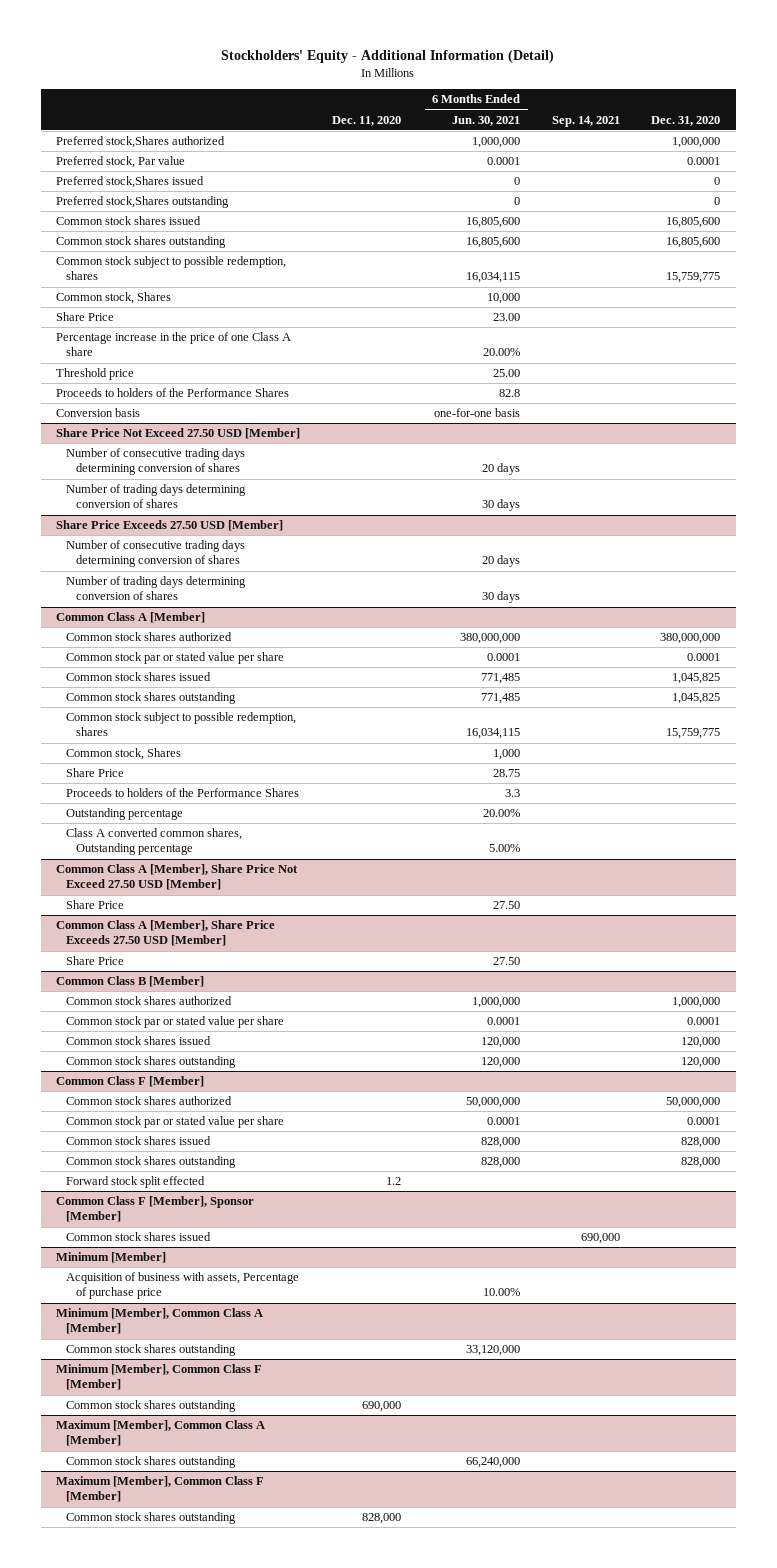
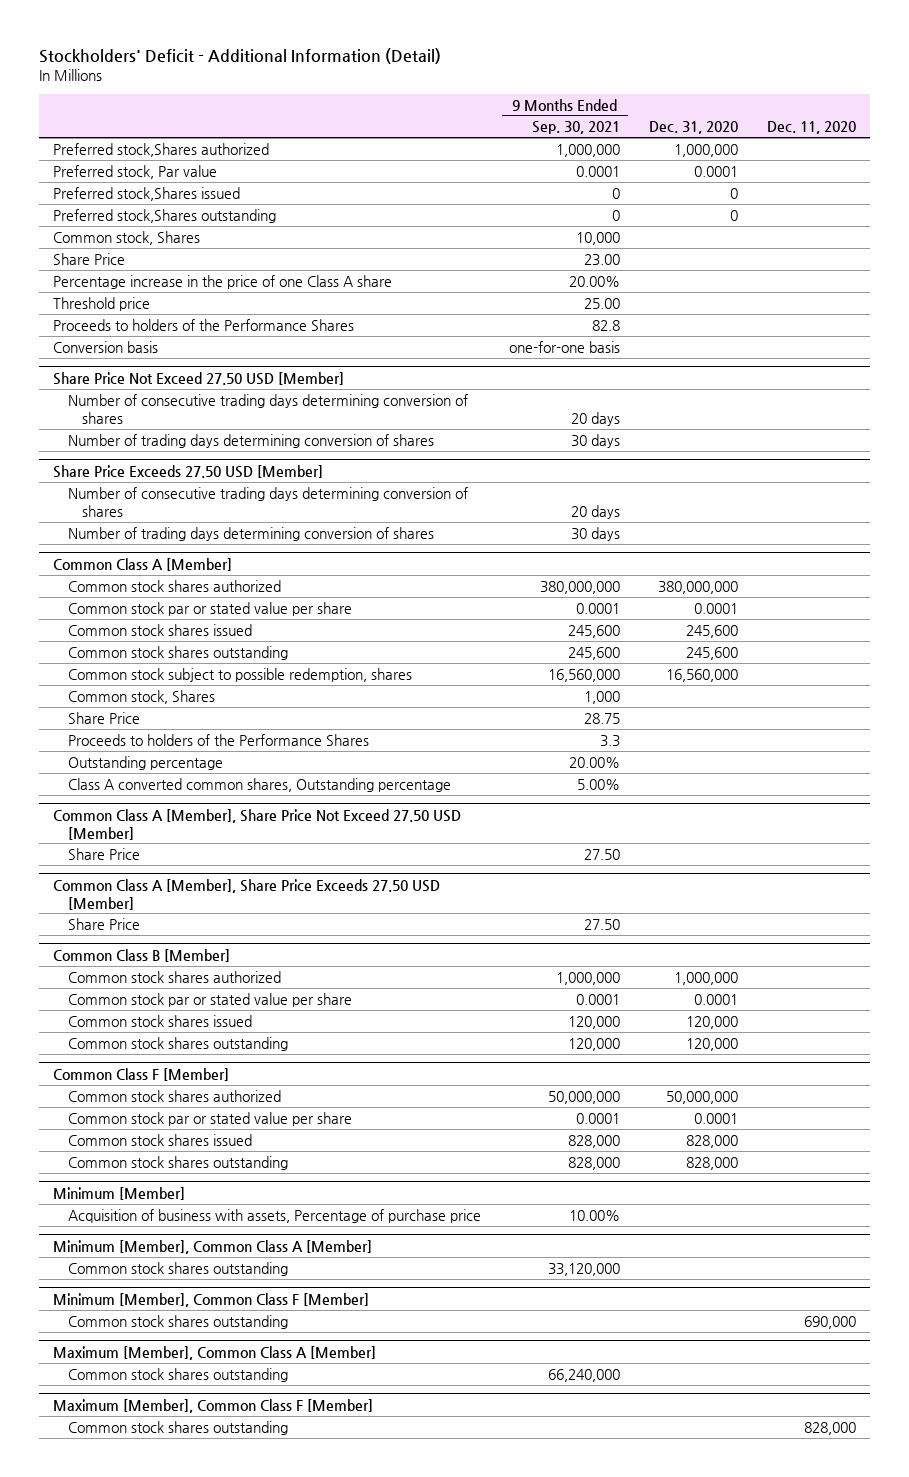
- Stockholders' Equity - Additional Information (Detail)
+ Stockholders' Deficit - Additional Information (Detail)
- | Dec. 11, 2020 | 6 Months Ended Jun. 30, 2021 | Sep. 14, 2021 | Dec. 31, 2020
+ | 9 Months Ended Sep. 30, 2021 | Dec. 31, 2020 | Dec. 11, 2020
- Common stock shares issued | | 16,805,600 | | 16,805,600
- Common stock shares outstanding | | 16,805,600 | | 16,805,600
- Common stock subject to possible redemption, shares | | 16,034,115 | | 15,759,775
@ Common Class A [Member]
- Common stock shares issued | | 771,485 | | 1,045,825
- Common stock shares outstanding | | 771,485 | | 1,045,825
- Common stock subject to possible redemption, shares | | 16,034,115 | | 15,759,775
+ Common stock shares issued | 245,600 | 245,600 |
+ Common stock shares outstanding | 245,600 | 245,600 |
+ Common stock subject to possible redemption, shares | 16,560,000 | 16,560,000 |
@ Common Class F [Member]
- Forward stock split effected | 1.2 | | |
- Common Class F [Member], Sponsor [Member]
- Common stock shares issued | | | 690,000 |

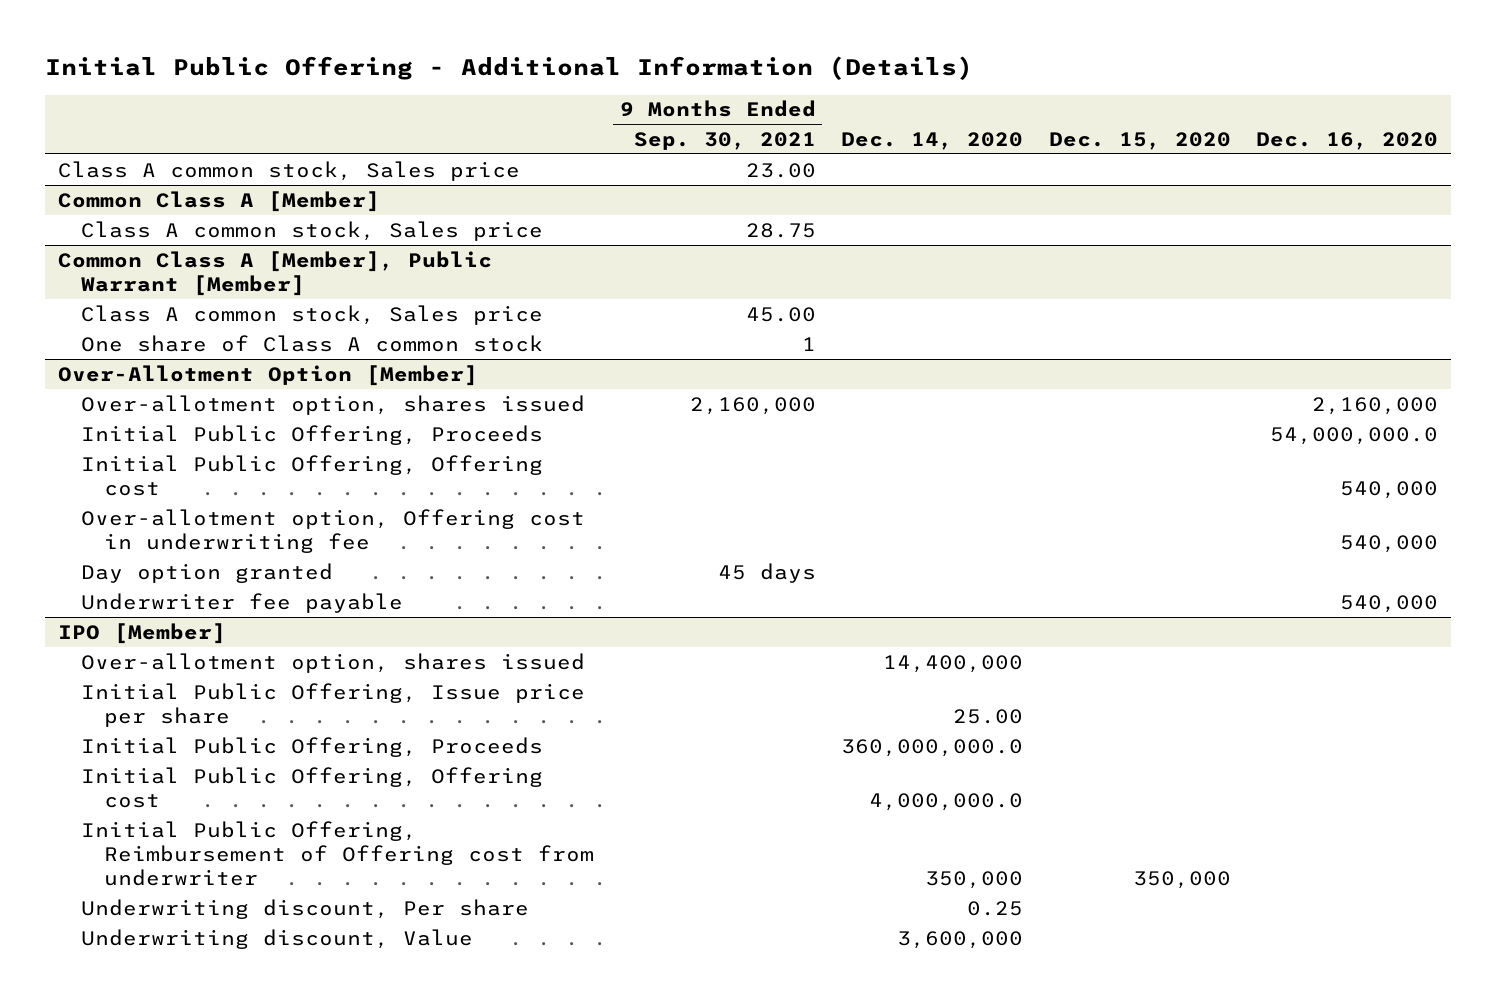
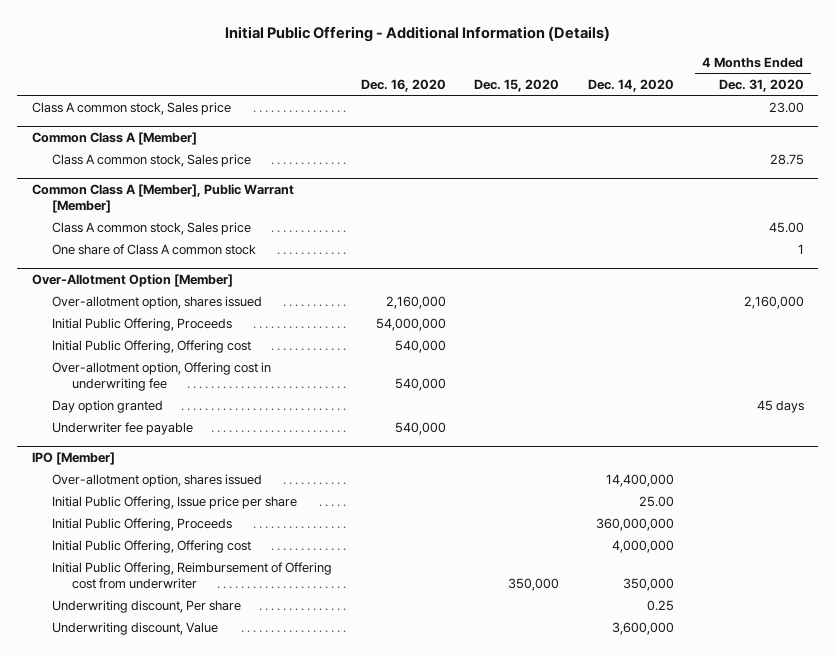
- | 9 Months Ended Sep. 30, 2021 | Dec. 14, 2020 | Dec. 15, 2020 | Dec. 16, 2020
+ | Dec. 16, 2020 | Dec. 15, 2020 | Dec. 14, 2020 | 4 Months Ended Dec. 31, 2020
@ Over-Allotment Option [Member]
- Initial Public Offering, Proceeds | | | | 54,000,000.0
+ Initial Public Offering, Proceeds | 54,000,000 | | |
@ IPO [Member]
- Initial Public Offering, Proceeds | | 360,000,000.0 | |
- Initial Public Offering, Offering cost | | 4,000,000.0 | |
+ Initial Public Offering, Proceeds | | | 360,000,000 |
+ Initial Public Offering, Offering cost | | | 4,000,000 |

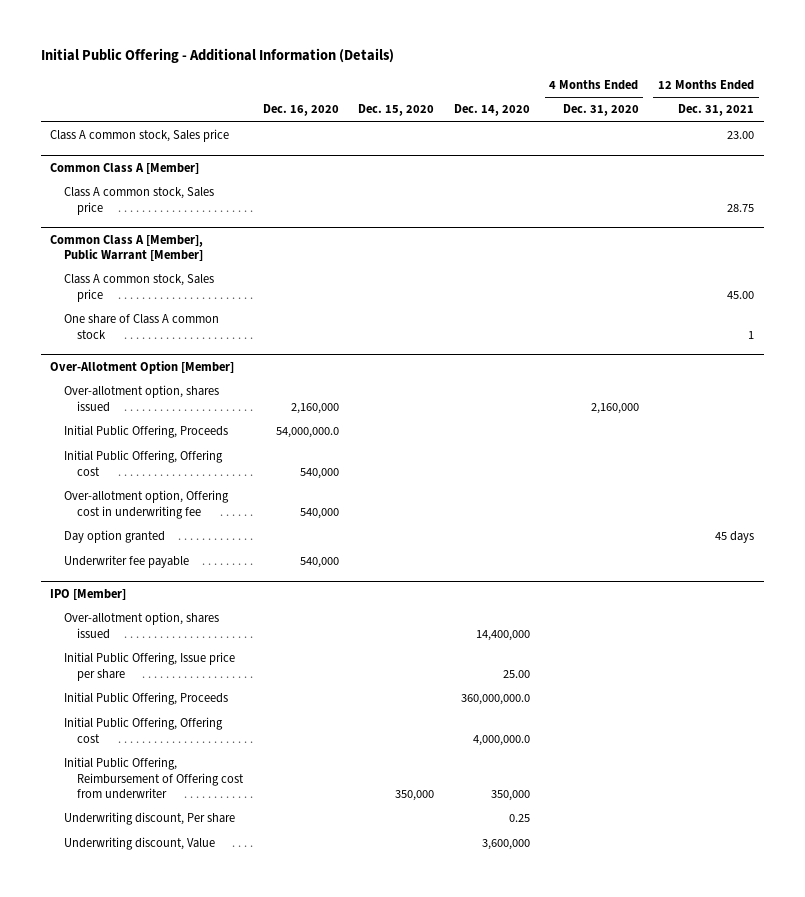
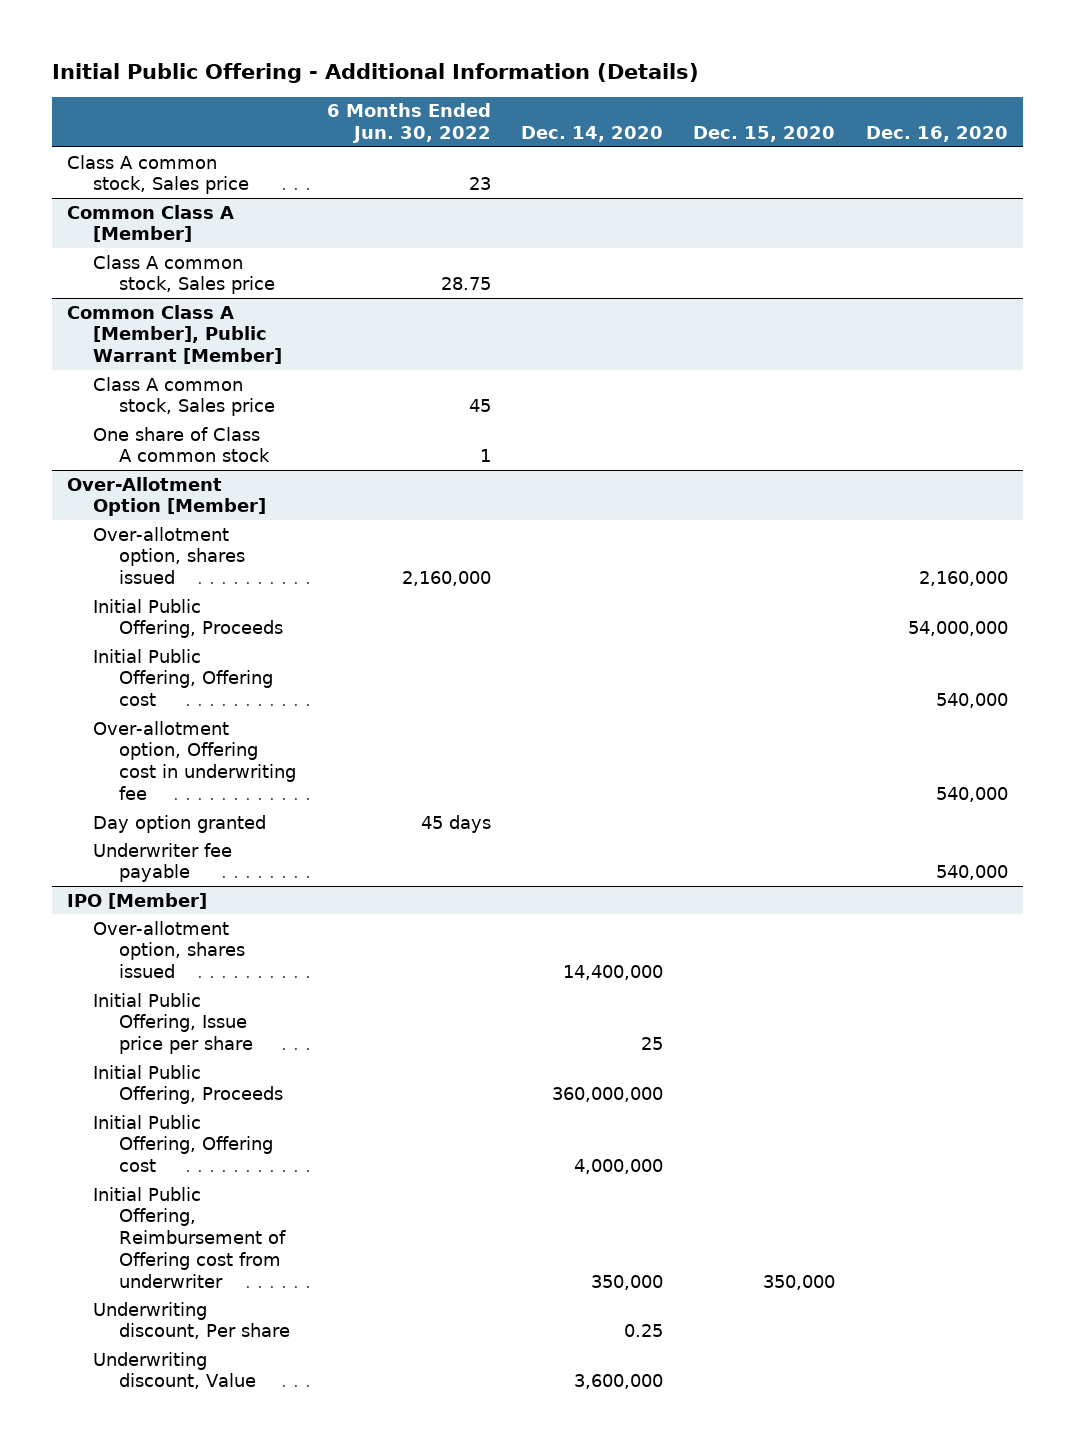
- | Dec. 16, 2020 | Dec. 15, 2020 | Dec. 14, 2020 | 4 Months Ended Dec. 31, 2020 | 12 Months Ended Dec. 31, 2021
+ | 6 Months Ended Jun. 30, 2022 | Dec. 14, 2020 | Dec. 15, 2020 | Dec. 16, 2020
@ Over-Allotment Option [Member]
- Initial Public Offering, Proceeds | 54,000,000.0 | | | |
+ Initial Public Offering, Proceeds | | | | 54,000,000
@ IPO [Member]
- Initial Public Offering, Issue price per share | | | 25.00 | |
- Initial Public Offering, Proceeds | | | 360,000,000.0 | |
- Initial Public Offering, Offering cost | | | 4,000,000.0 | |
+ Initial Public Offering, Issue price per share | | 25 | |
+ Initial Public Offering, Proceeds | | 360,000,000 | |
+ Initial Public Offering, Offering cost | | 4,000,000 | |

